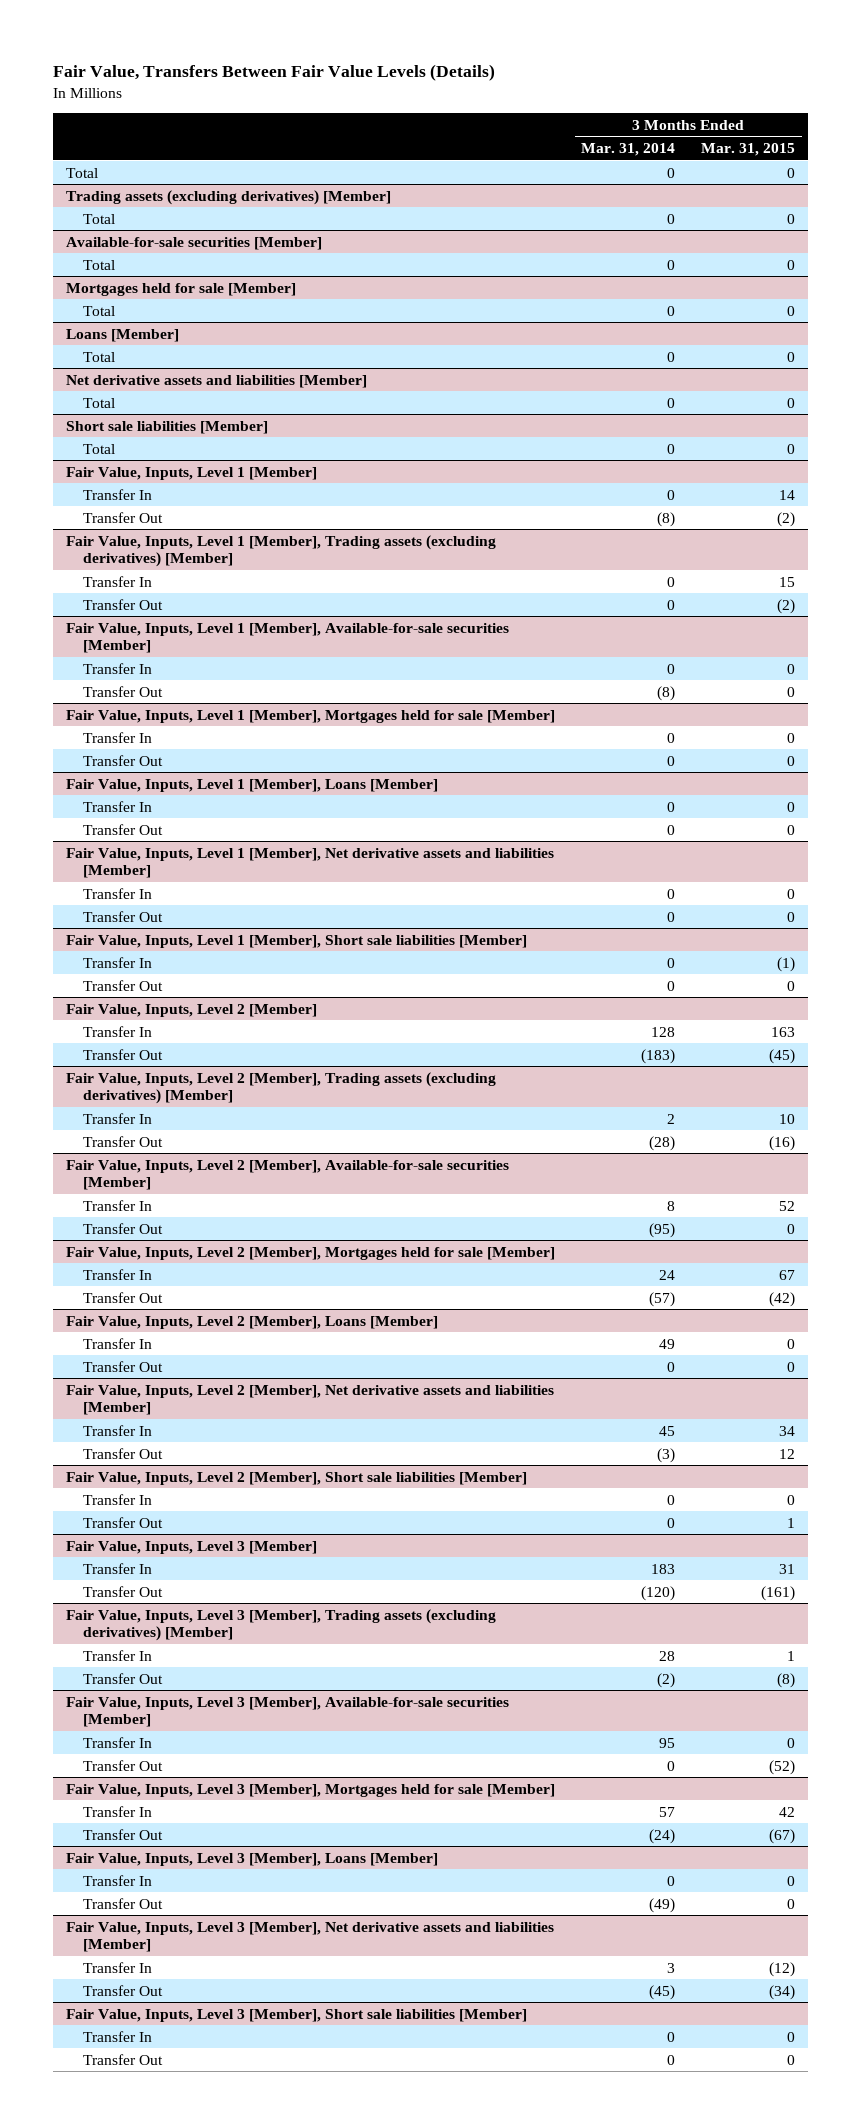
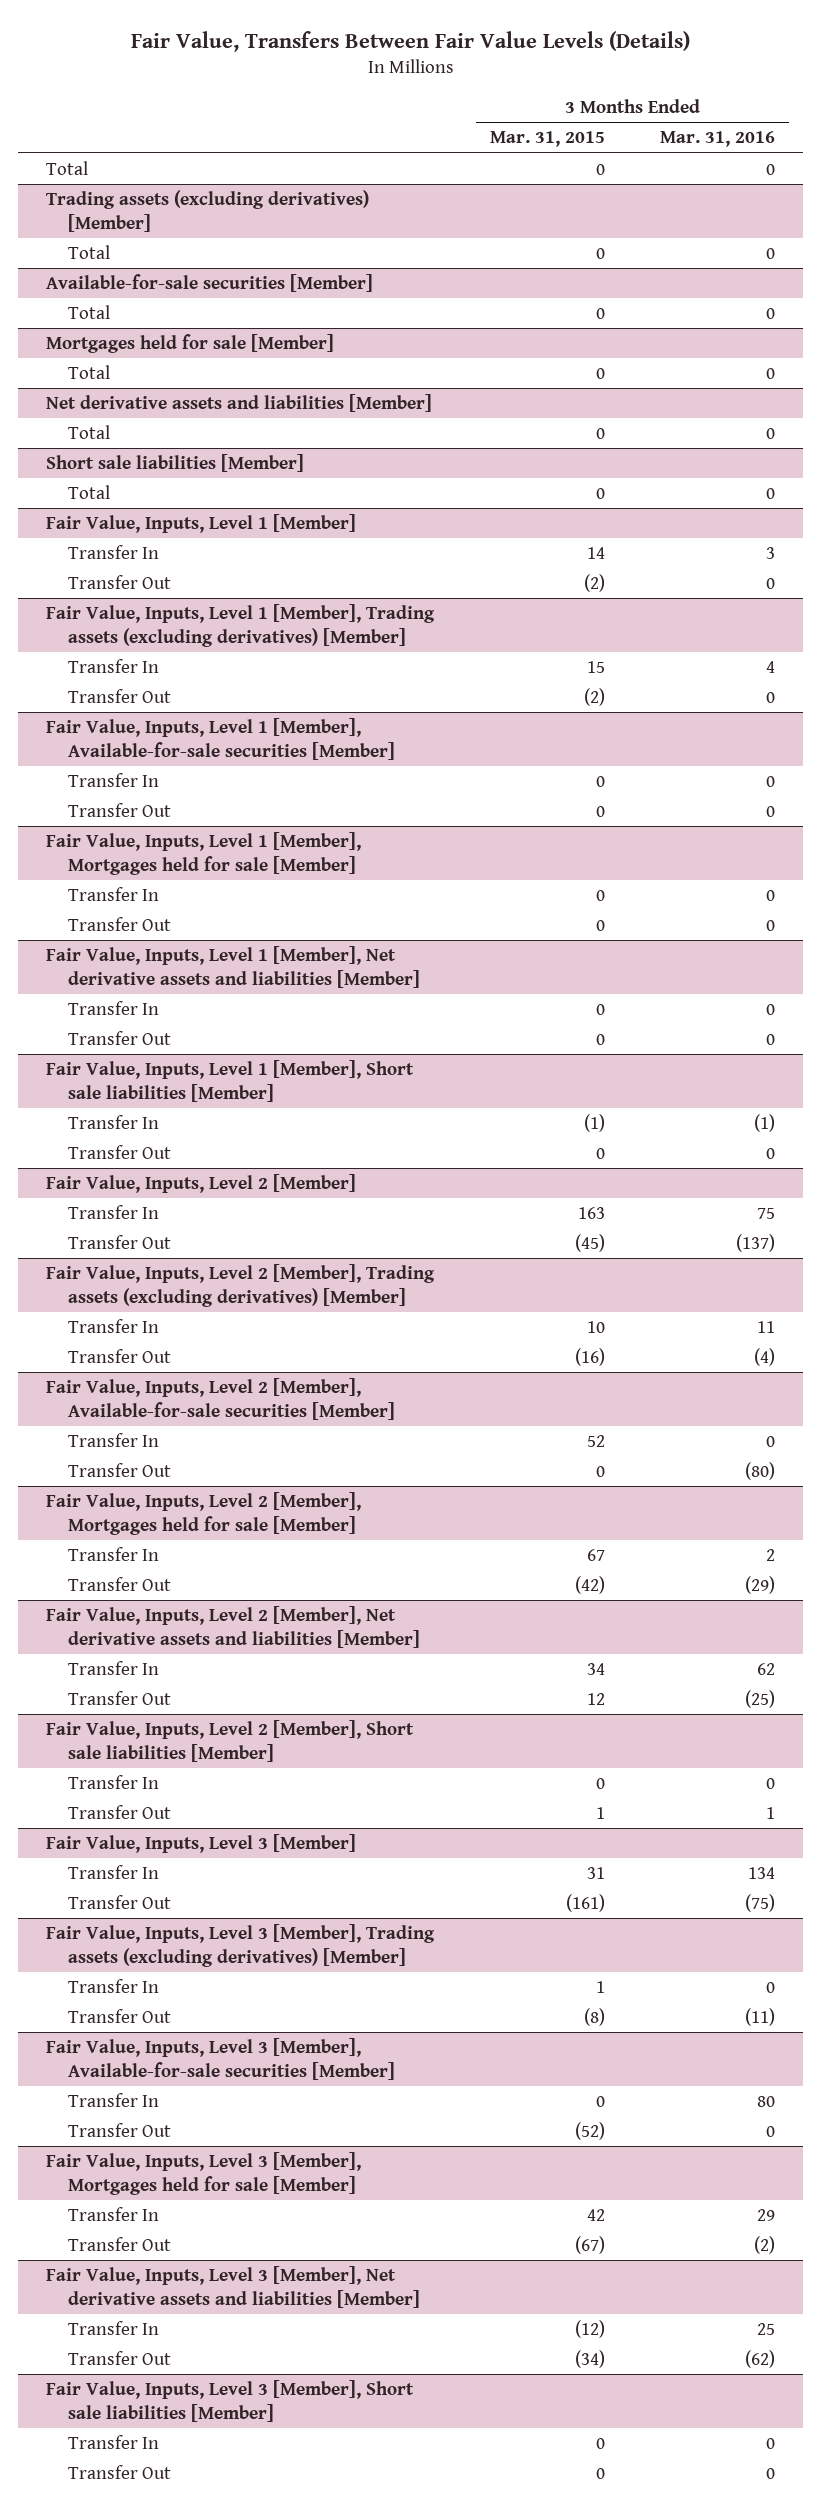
- | 3 Months Ended Mar. 31, 2014 | 3 Months Ended Mar. 31, 2015
+ | 3 Months Ended Mar. 31, 2015 | 3 Months Ended Mar. 31, 2016
- Loans [Member]
- Total | 0 | 0
- Fair Value, Inputs, Level 1 [Member], Loans [Member]
- Transfer In | 0 | 0
- Transfer Out | 0 | 0
- Fair Value, Inputs, Level 2 [Member], Loans [Member]
- Transfer In | 49 | 0
- Transfer Out | 0 | 0
- Fair Value, Inputs, Level 3 [Member], Loans [Member]
- Transfer In | 0 | 0
- Transfer Out | (49) | 0

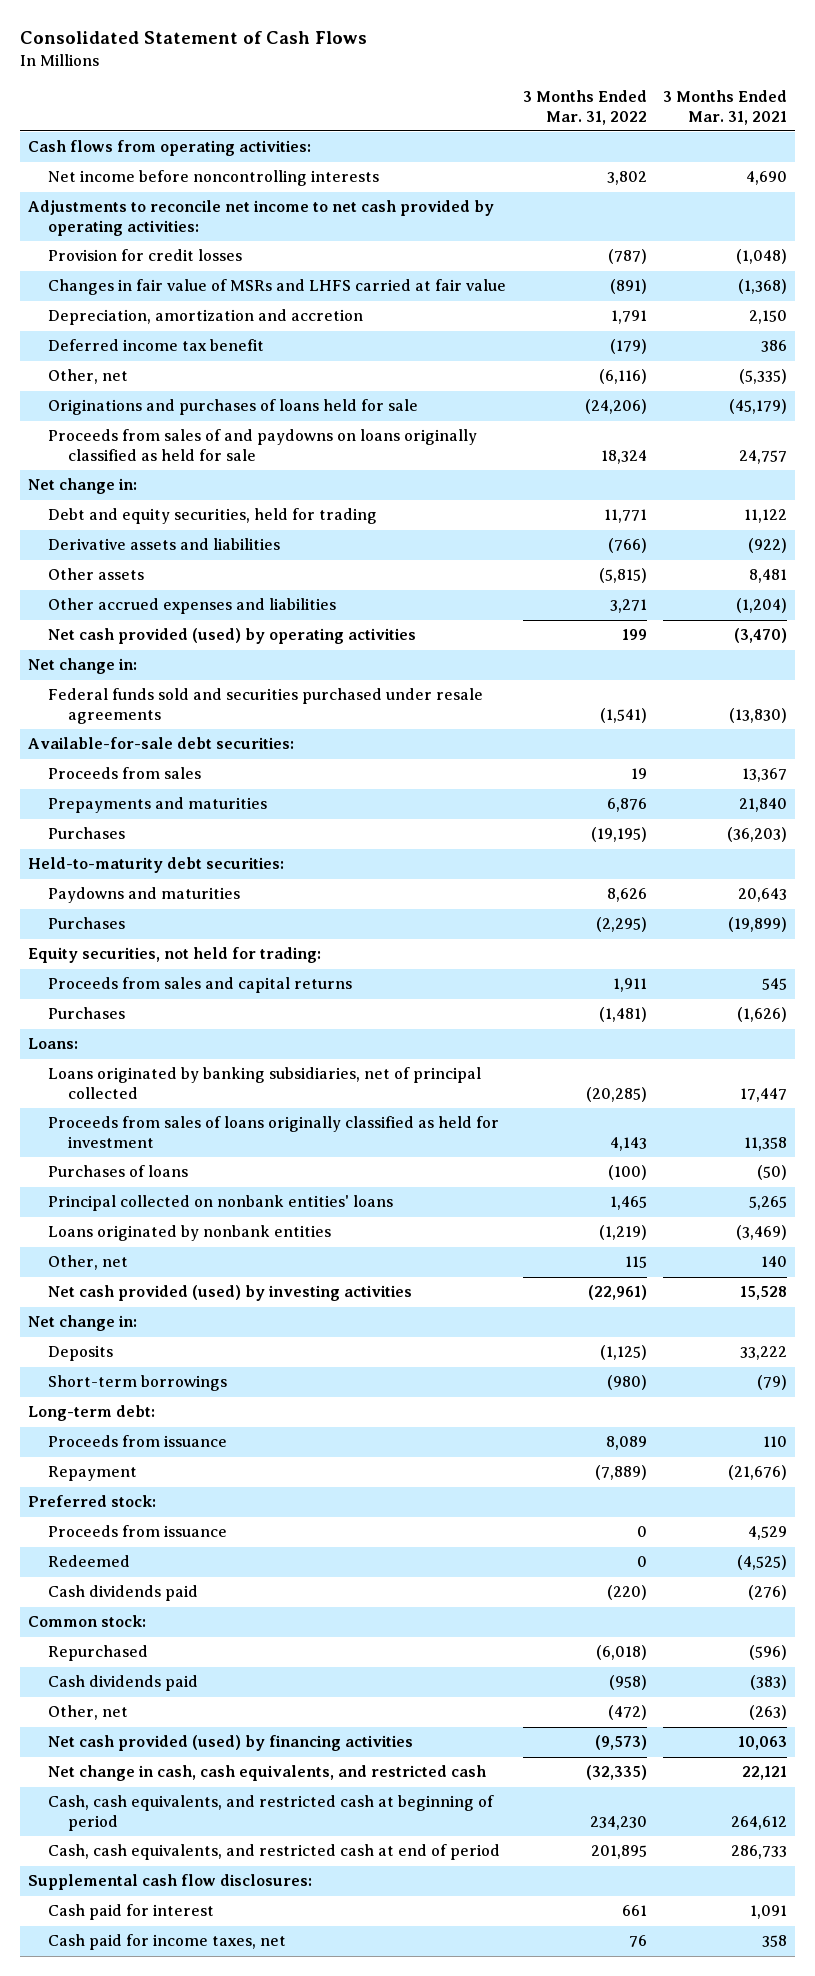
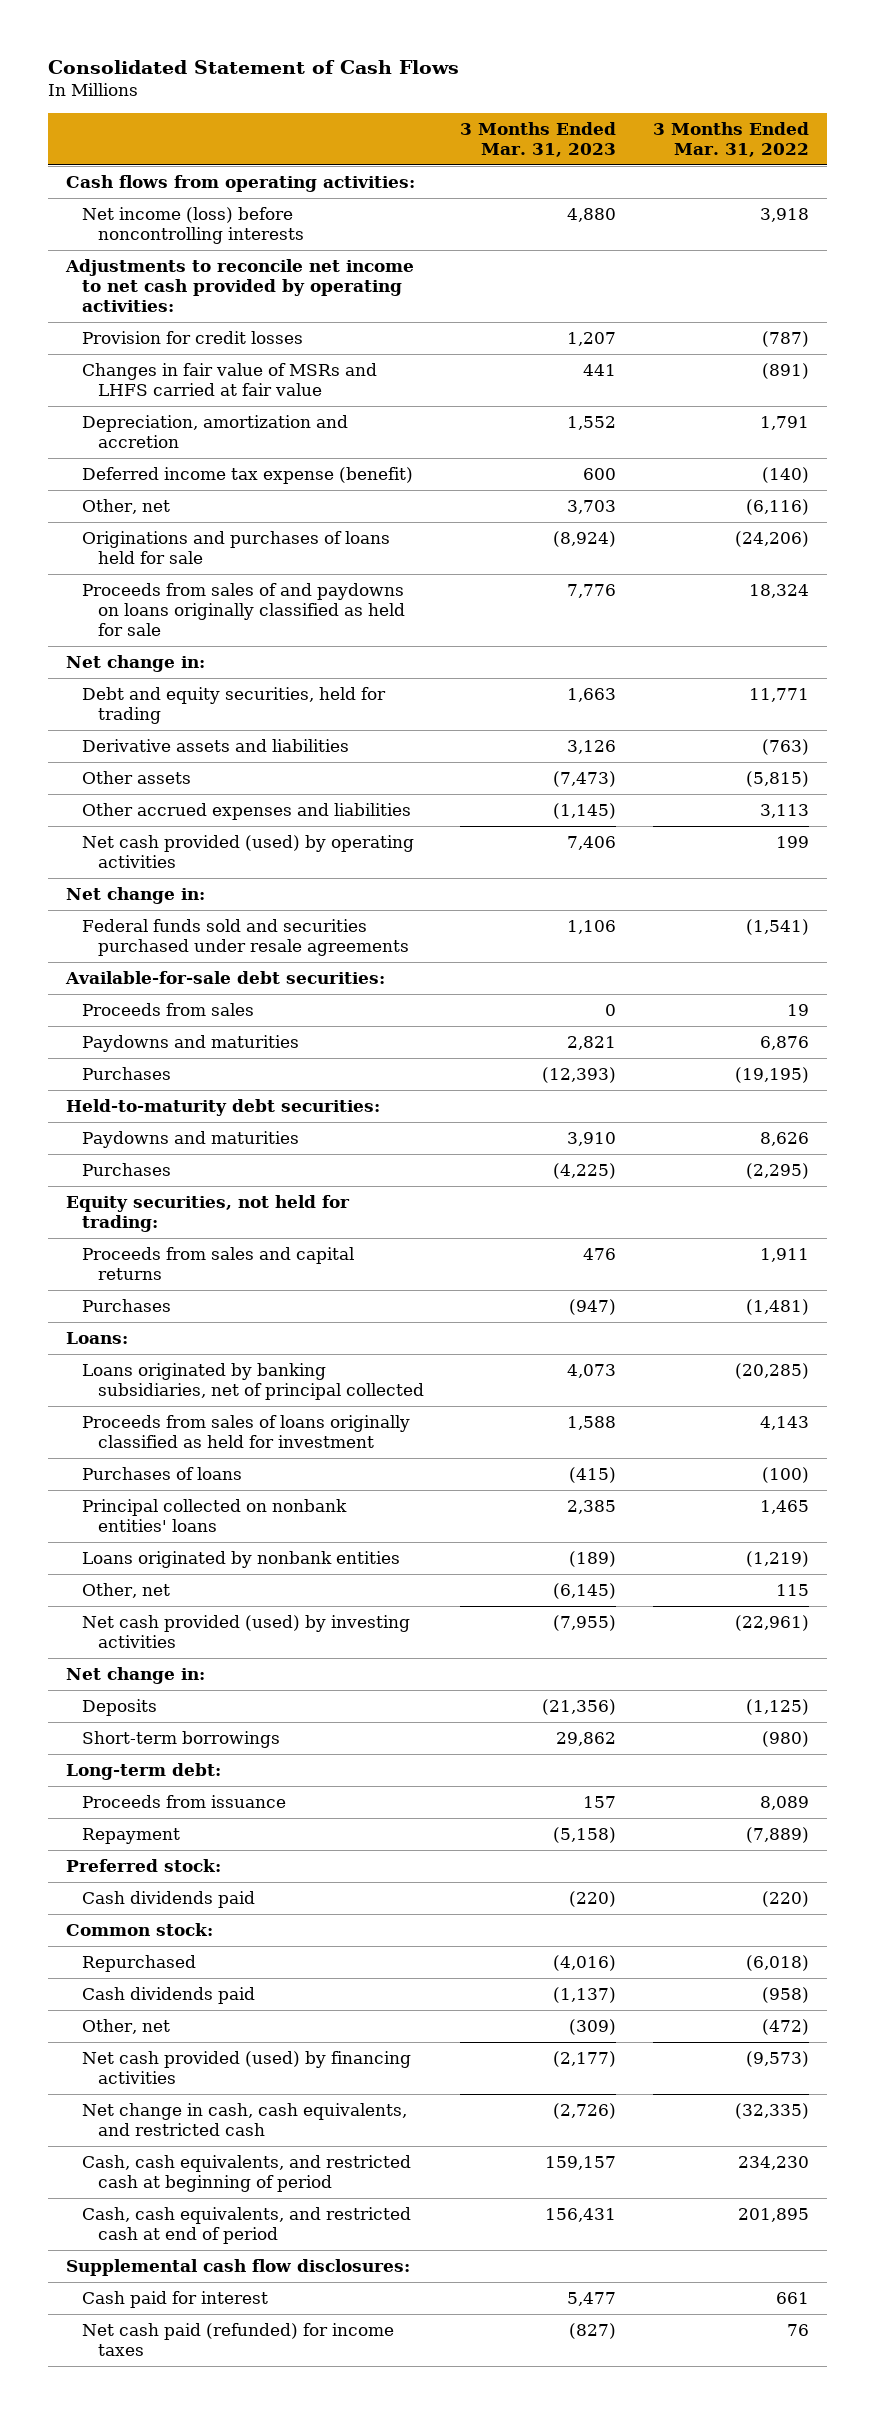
- | 3 Months Ended Mar. 31, 2022 | 3 Months Ended Mar. 31, 2021
+ | 3 Months Ended Mar. 31, 2023 | 3 Months Ended Mar. 31, 2022
- Net income before noncontrolling interests | 3,802 | 4,690
+ Net income (loss) before noncontrolling interests | 4,880 | 3,918
- Deferred income tax benefit | (179) | 386
+ Deferred income tax expense (benefit) | 600 | (140)
- Derivative assets and liabilities | (766) | (922)
+ Derivative assets and liabilities | 3,126 | (763)
- Other accrued expenses and liabilities | 3,271 | (1,204)
+ Other accrued expenses and liabilities | (1,145) | 3,113
- Prepayments and maturities | 6,876 | 21,840
+ Paydowns and maturities | 2,821 | 6,876
- Proceeds from issuance | 0 | 4,529
- Redeemed | 0 | (4,525)
- Cash paid for income taxes, net | 76 | 358
+ Net cash paid (refunded) for income taxes | (827) | 76

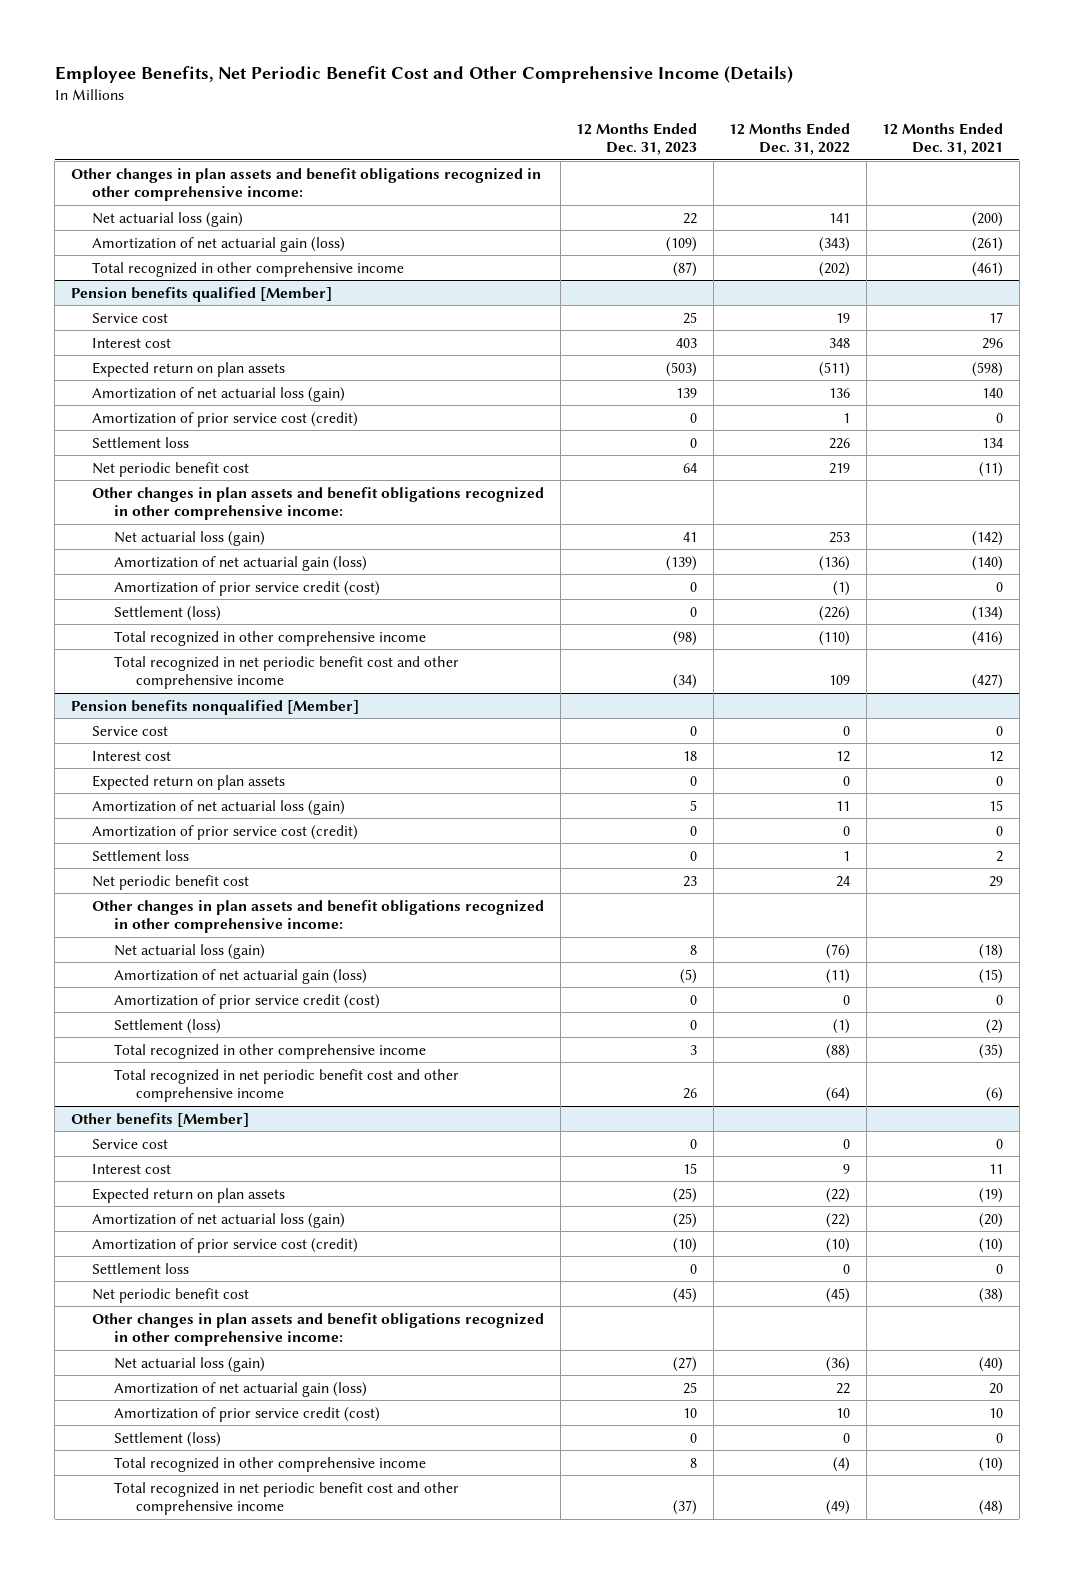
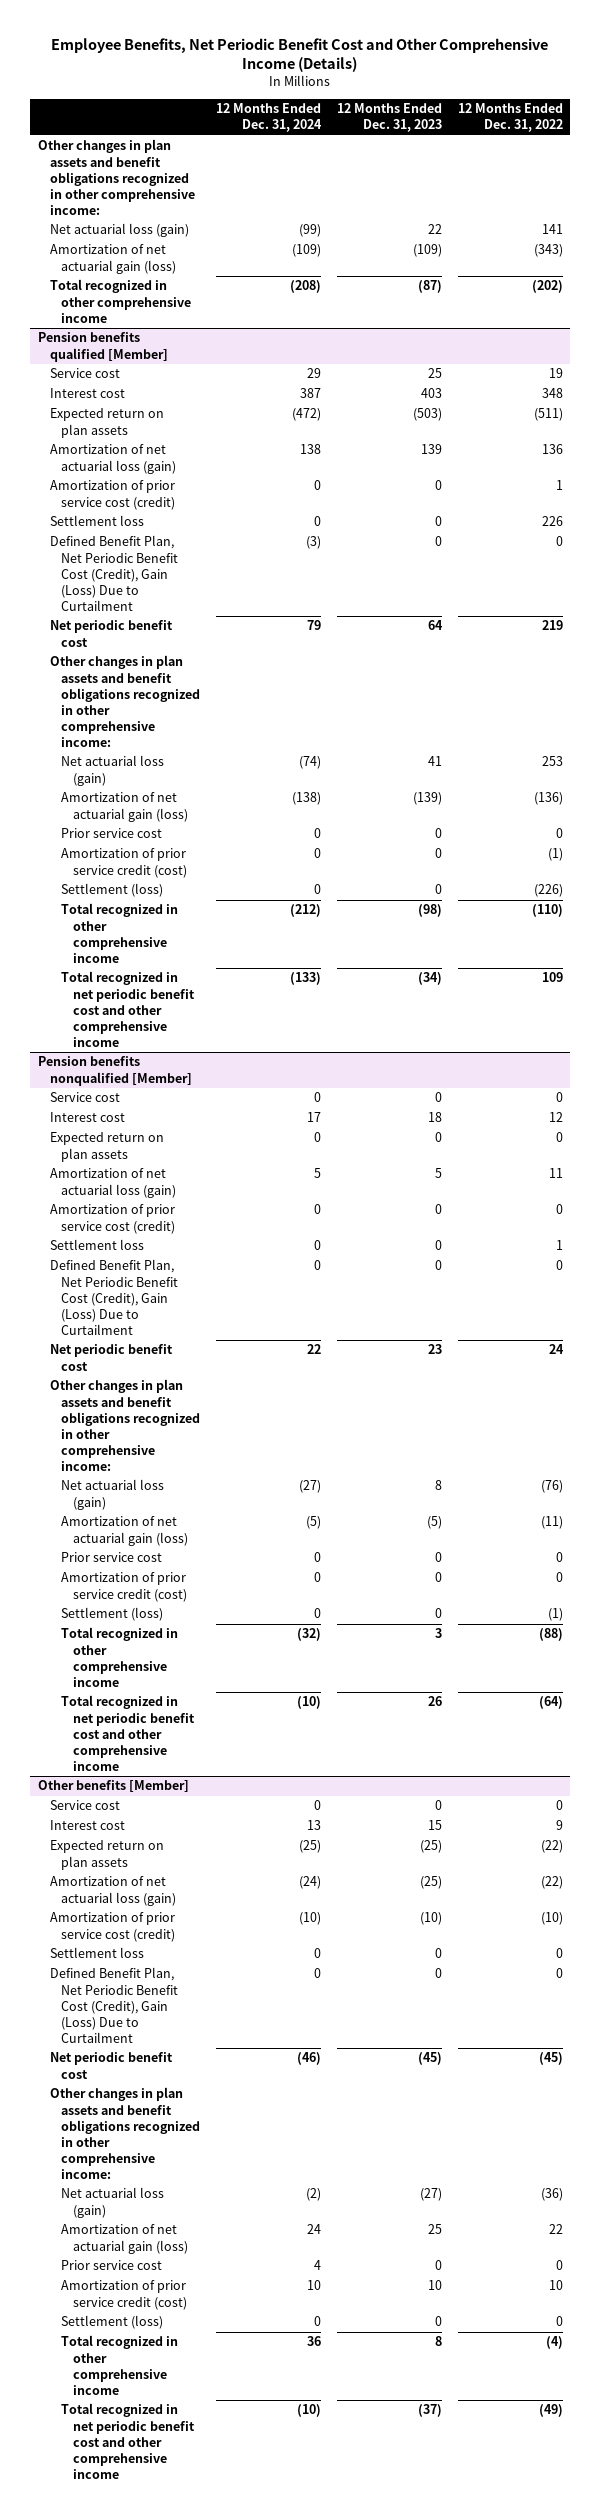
- | 12 Months Ended Dec. 31, 2023 | 12 Months Ended Dec. 31, 2022 | 12 Months Ended Dec. 31, 2021
+ | 12 Months Ended Dec. 31, 2024 | 12 Months Ended Dec. 31, 2023 | 12 Months Ended Dec. 31, 2022
@ Pension benefits qualified [Member]
+ Defined Benefit Plan, Net Periodic Benefit Cost (Credit), Gain (Loss) Due to Curtailment | (3) | 0 | 0
+ Prior service cost | 0 | 0 | 0
@ Pension benefits nonqualified [Member]
+ Defined Benefit Plan, Net Periodic Benefit Cost (Credit), Gain (Loss) Due to Curtailment | 0 | 0 | 0
+ Prior service cost | 0 | 0 | 0
@ Other benefits [Member]
+ Defined Benefit Plan, Net Periodic Benefit Cost (Credit), Gain (Loss) Due to Curtailment | 0 | 0 | 0
+ Prior service cost | 4 | 0 | 0

